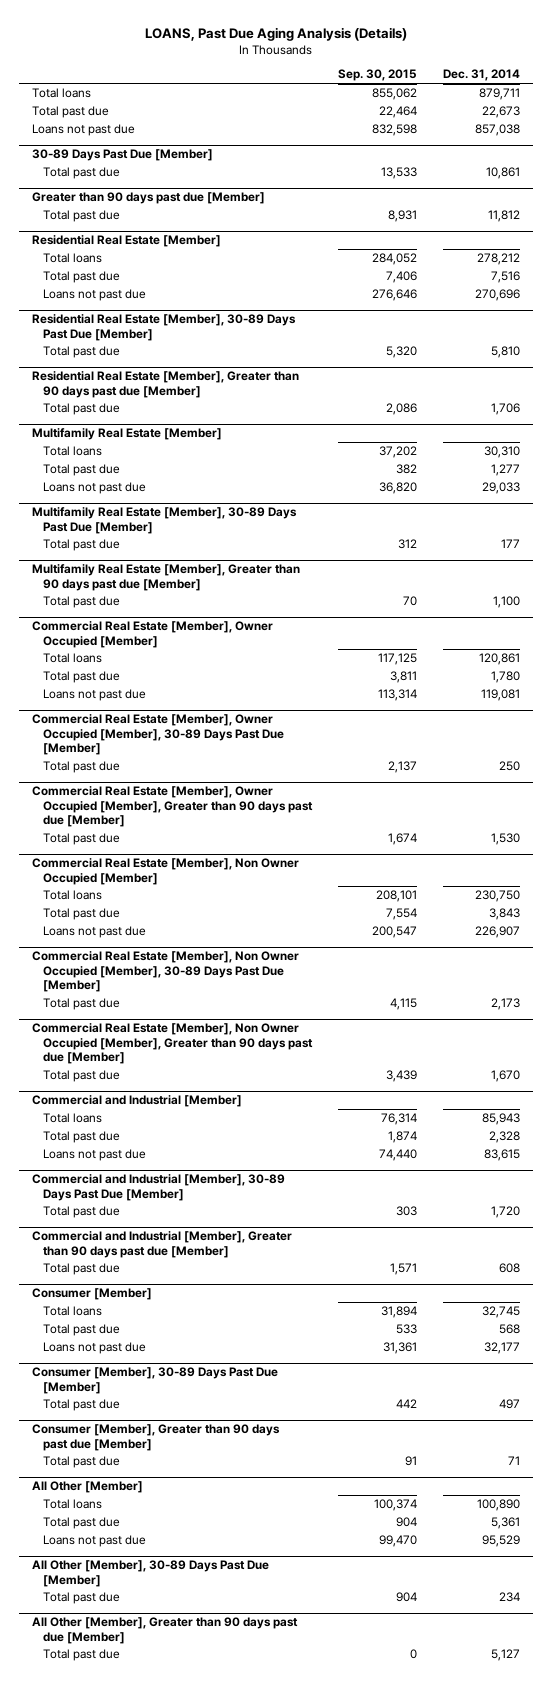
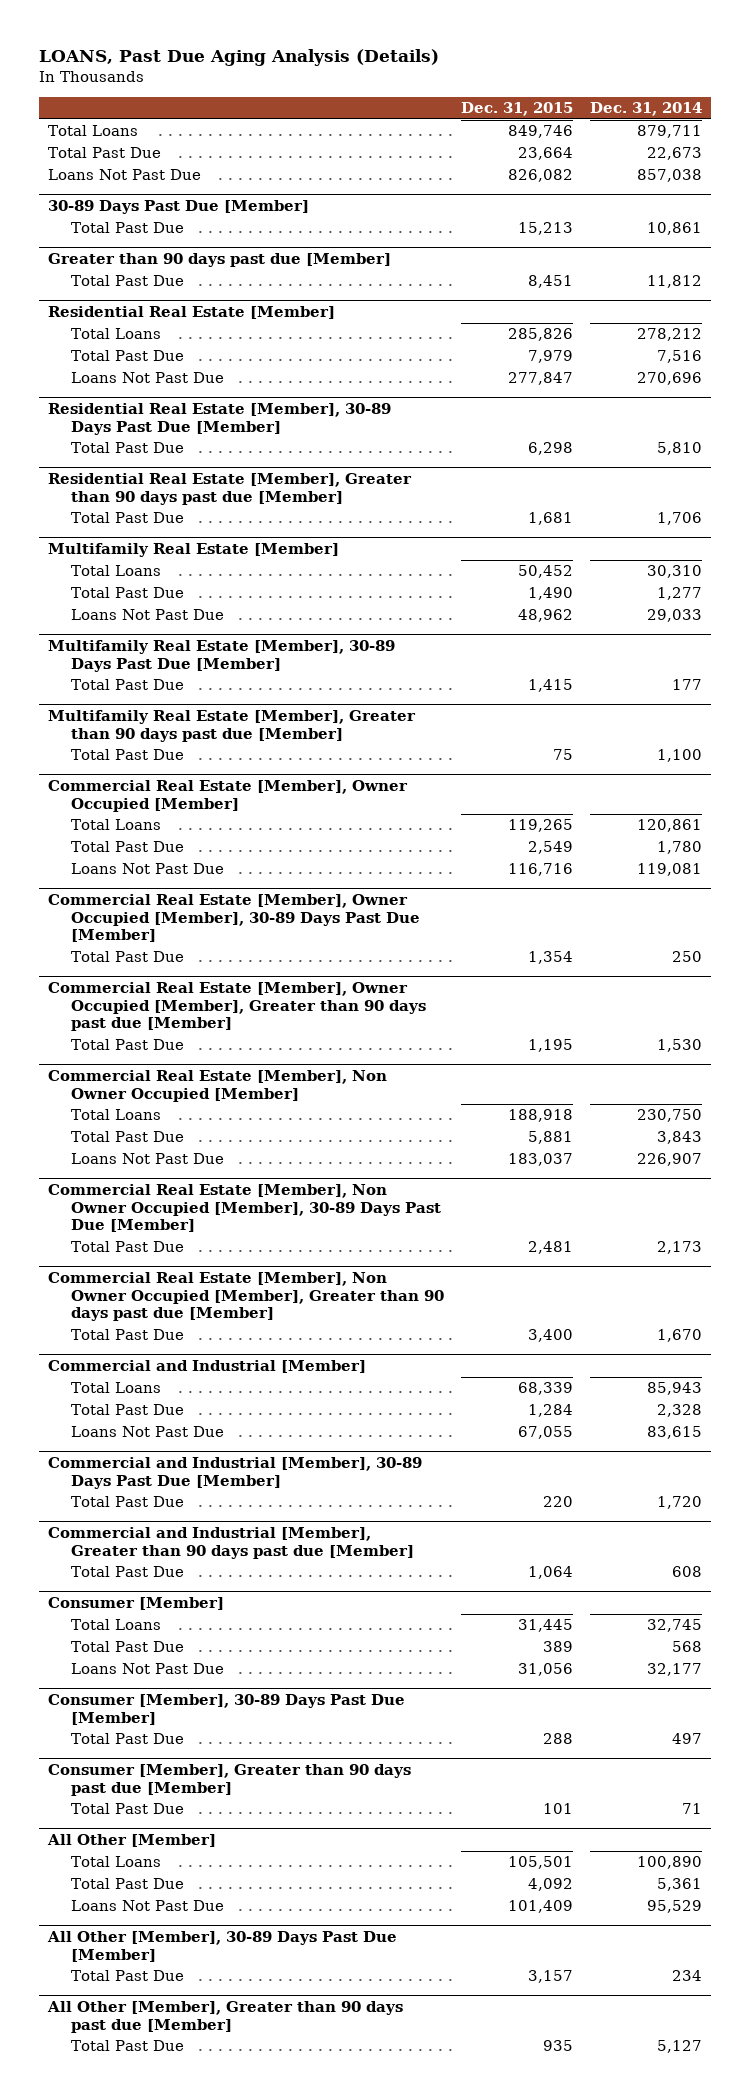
- | Sep. 30, 2015 | Dec. 31, 2014
+ | Dec. 31, 2015 | Dec. 31, 2014
- Total loans | 855,062 | 879,711
- Total past due | 22,464 | 22,673
- Loans not past due | 832,598 | 857,038
+ Total Loans | 849,746 | 879,711
+ Total Past Due | 23,664 | 22,673
+ Loans Not Past Due | 826,082 | 857,038
@ 30-89 Days Past Due [Member]
- Total past due | 13,533 | 10,861
+ Total Past Due | 15,213 | 10,861
@ Greater than 90 days past due [Member]
- Total past due | 8,931 | 11,812
+ Total Past Due | 8,451 | 11,812
@ Residential Real Estate [Member]
- Total loans | 284,052 | 278,212
- Total past due | 7,406 | 7,516
- Loans not past due | 276,646 | 270,696
+ Total Loans | 285,826 | 278,212
+ Total Past Due | 7,979 | 7,516
+ Loans Not Past Due | 277,847 | 270,696
@ Residential Real Estate [Member], 30-89 Days Past Due [Member]
- Total past due | 5,320 | 5,810
+ Total Past Due | 6,298 | 5,810
@ Residential Real Estate [Member], Greater than 90 days past due [Member]
- Total past due | 2,086 | 1,706
+ Total Past Due | 1,681 | 1,706
@ Multifamily Real Estate [Member]
- Total loans | 37,202 | 30,310
- Total past due | 382 | 1,277
- Loans not past due | 36,820 | 29,033
+ Total Loans | 50,452 | 30,310
+ Total Past Due | 1,490 | 1,277
+ Loans Not Past Due | 48,962 | 29,033
@ Multifamily Real Estate [Member], 30-89 Days Past Due [Member]
- Total past due | 312 | 177
+ Total Past Due | 1,415 | 177
@ Multifamily Real Estate [Member], Greater than 90 days past due [Member]
- Total past due | 70 | 1,100
+ Total Past Due | 75 | 1,100
@ Commercial Real Estate [Member], Owner Occupied [Member]
- Total loans | 117,125 | 120,861
- Total past due | 3,811 | 1,780
- Loans not past due | 113,314 | 119,081
+ Total Loans | 119,265 | 120,861
+ Total Past Due | 2,549 | 1,780
+ Loans Not Past Due | 116,716 | 119,081
@ Commercial Real Estate [Member], Owner Occupied [Member], 30-89 Days Past Due [Member]
- Total past due | 2,137 | 250
+ Total Past Due | 1,354 | 250
@ Commercial Real Estate [Member], Owner Occupied [Member], Greater than 90 days past due [Member]
- Total past due | 1,674 | 1,530
+ Total Past Due | 1,195 | 1,530
@ Commercial Real Estate [Member], Non Owner Occupied [Member]
- Total loans | 208,101 | 230,750
- Total past due | 7,554 | 3,843
- Loans not past due | 200,547 | 226,907
+ Total Loans | 188,918 | 230,750
+ Total Past Due | 5,881 | 3,843
+ Loans Not Past Due | 183,037 | 226,907
@ Commercial Real Estate [Member], Non Owner Occupied [Member], 30-89 Days Past Due [Member]
- Total past due | 4,115 | 2,173
+ Total Past Due | 2,481 | 2,173
@ Commercial Real Estate [Member], Non Owner Occupied [Member], Greater than 90 days past due [Member]
- Total past due | 3,439 | 1,670
+ Total Past Due | 3,400 | 1,670
@ Commercial and Industrial [Member]
- Total loans | 76,314 | 85,943
- Total past due | 1,874 | 2,328
- Loans not past due | 74,440 | 83,615
+ Total Loans | 68,339 | 85,943
+ Total Past Due | 1,284 | 2,328
+ Loans Not Past Due | 67,055 | 83,615
@ Commercial and Industrial [Member], 30-89 Days Past Due [Member]
- Total past due | 303 | 1,720
+ Total Past Due | 220 | 1,720
@ Commercial and Industrial [Member], Greater than 90 days past due [Member]
- Total past due | 1,571 | 608
+ Total Past Due | 1,064 | 608
@ Consumer [Member]
- Total loans | 31,894 | 32,745
- Total past due | 533 | 568
- Loans not past due | 31,361 | 32,177
+ Total Loans | 31,445 | 32,745
+ Total Past Due | 389 | 568
+ Loans Not Past Due | 31,056 | 32,177
@ Consumer [Member], 30-89 Days Past Due [Member]
- Total past due | 442 | 497
+ Total Past Due | 288 | 497
@ Consumer [Member], Greater than 90 days past due [Member]
- Total past due | 91 | 71
+ Total Past Due | 101 | 71
@ All Other [Member]
- Total loans | 100,374 | 100,890
- Total past due | 904 | 5,361
- Loans not past due | 99,470 | 95,529
+ Total Loans | 105,501 | 100,890
+ Total Past Due | 4,092 | 5,361
+ Loans Not Past Due | 101,409 | 95,529
@ All Other [Member], 30-89 Days Past Due [Member]
- Total past due | 904 | 234
+ Total Past Due | 3,157 | 234
@ All Other [Member], Greater than 90 days past due [Member]
- Total past due | 0 | 5,127
+ Total Past Due | 935 | 5,127

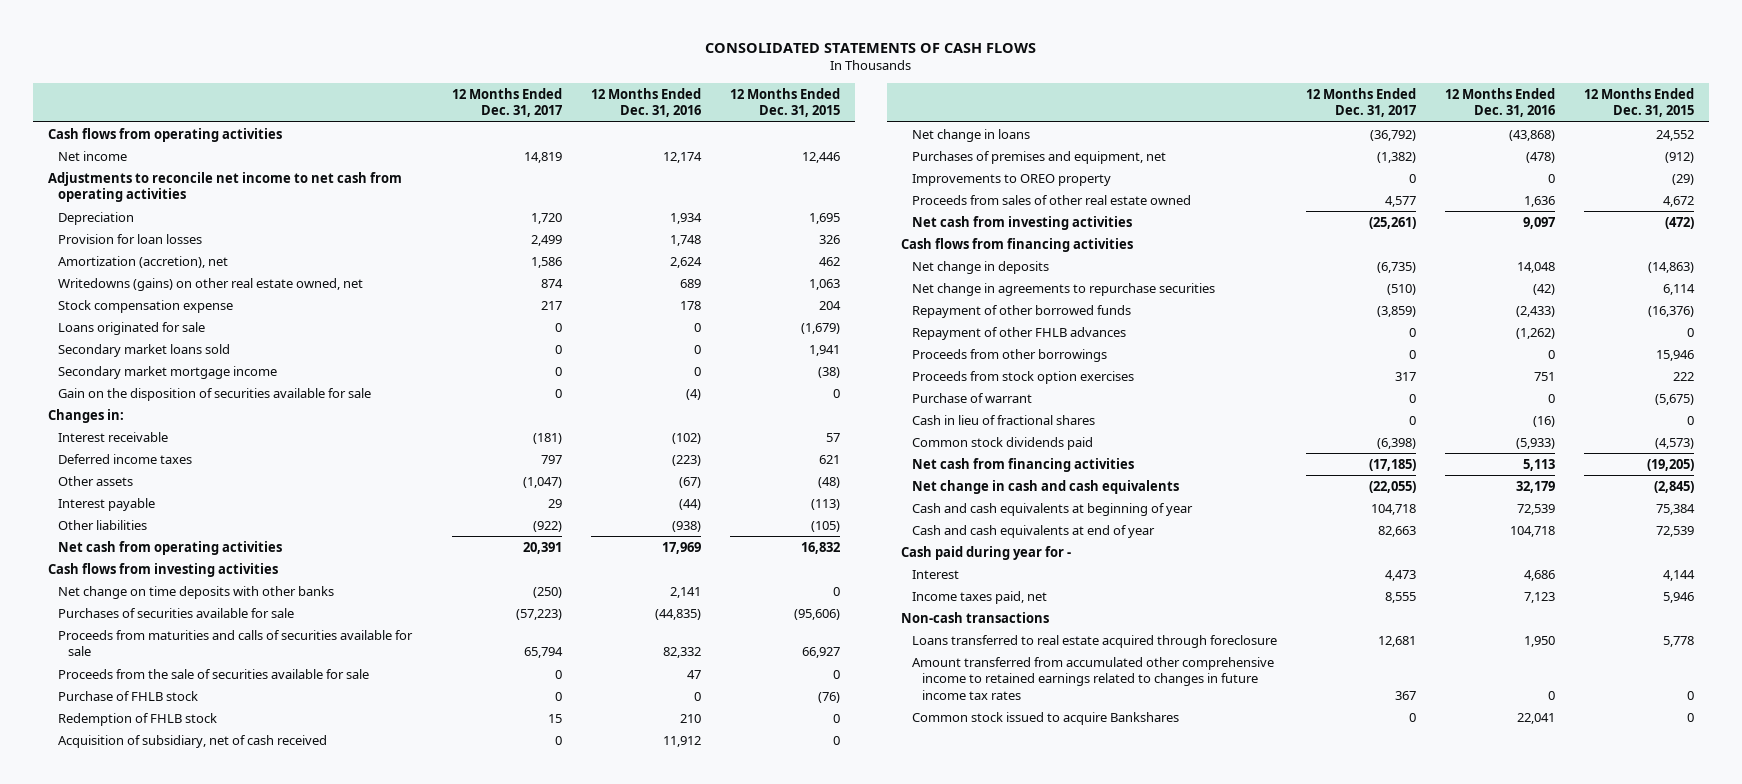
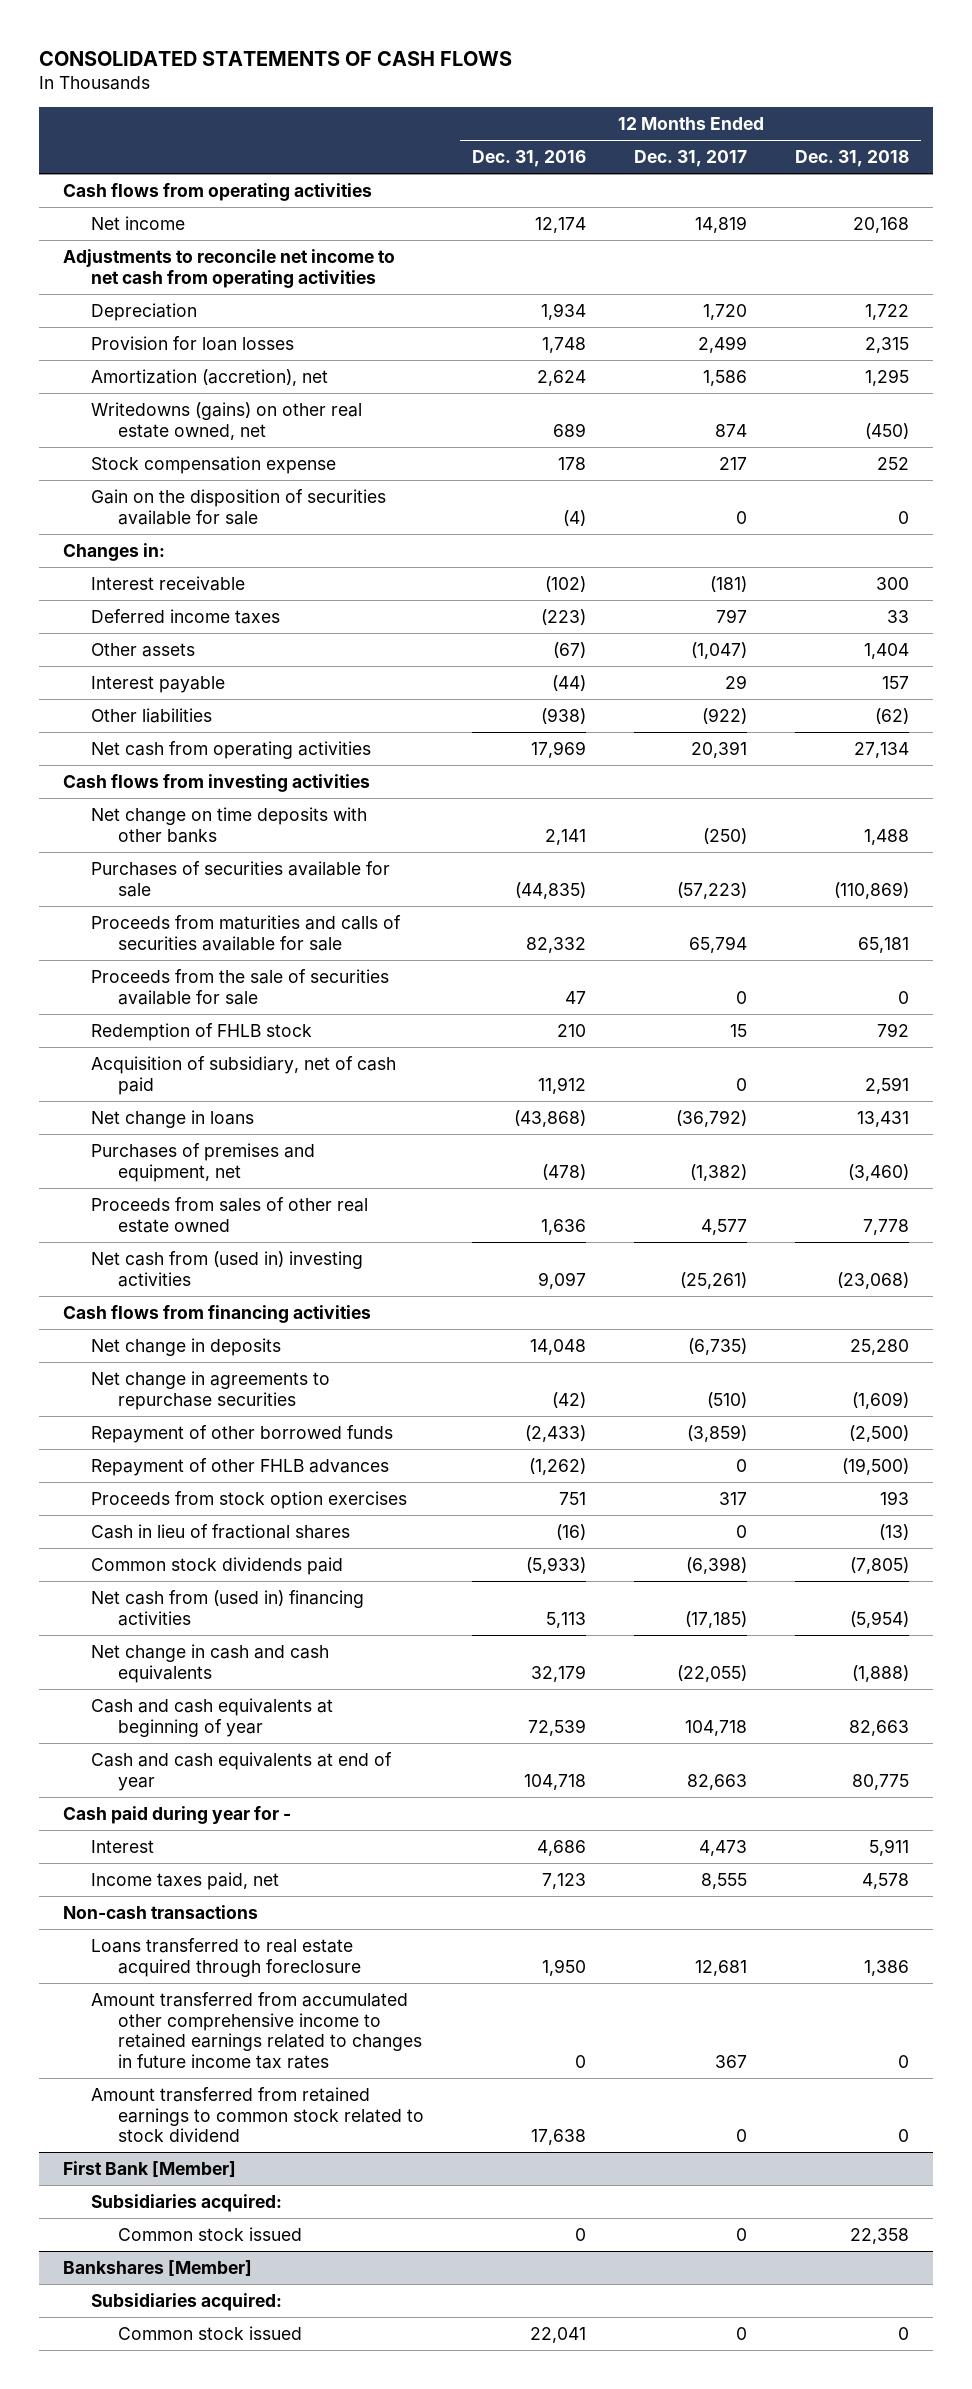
- | 12 Months Ended Dec. 31, 2017 | 12 Months Ended Dec. 31, 2016 | 12 Months Ended Dec. 31, 2015
+ | 12 Months Ended Dec. 31, 2016 | 12 Months Ended Dec. 31, 2017 | 12 Months Ended Dec. 31, 2018
- Loans originated for sale | 0 | 0 | (1,679)
- Secondary market loans sold | 0 | 0 | 1,941
- Secondary market mortgage income | 0 | 0 | (38)
- Purchase of FHLB stock | 0 | 0 | (76)
- Acquisition of subsidiary, net of cash received | 0 | 11,912 | 0
+ Acquisition of subsidiary, net of cash paid | 11,912 | 0 | 2,591
- Improvements to OREO property | 0 | 0 | (29)
- Net cash from investing activities | (25,261) | 9,097 | (472)
+ Net cash from (used in) investing activities | 9,097 | (25,261) | (23,068)
- Proceeds from other borrowings | 0 | 0 | 15,946
- Purchase of warrant | 0 | 0 | (5,675)
- Net cash from financing activities | (17,185) | 5,113 | (19,205)
+ Net cash from (used in) financing activities | 5,113 | (17,185) | (5,954)
- Common stock issued to acquire Bankshares | 0 | 22,041 | 0
+ Amount transferred from retained earnings to common stock related to stock dividend | 17,638 | 0 | 0
+ First Bank [Member]
+ Subsidiaries acquired:
+ Common stock issued | 0 | 0 | 22,358
+ Bankshares [Member]
+ Subsidiaries acquired:
+ Common stock issued | 22,041 | 0 | 0

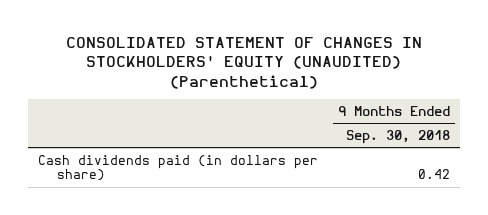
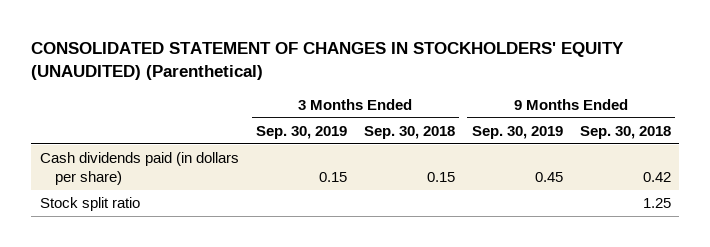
- | 9 Months Ended Sep. 30, 2018
+ | 3 Months Ended Sep. 30, 2019 | 3 Months Ended Sep. 30, 2018 | 9 Months Ended Sep. 30, 2019 | 9 Months Ended Sep. 30, 2018
+ Stock split ratio | | | | 1.25

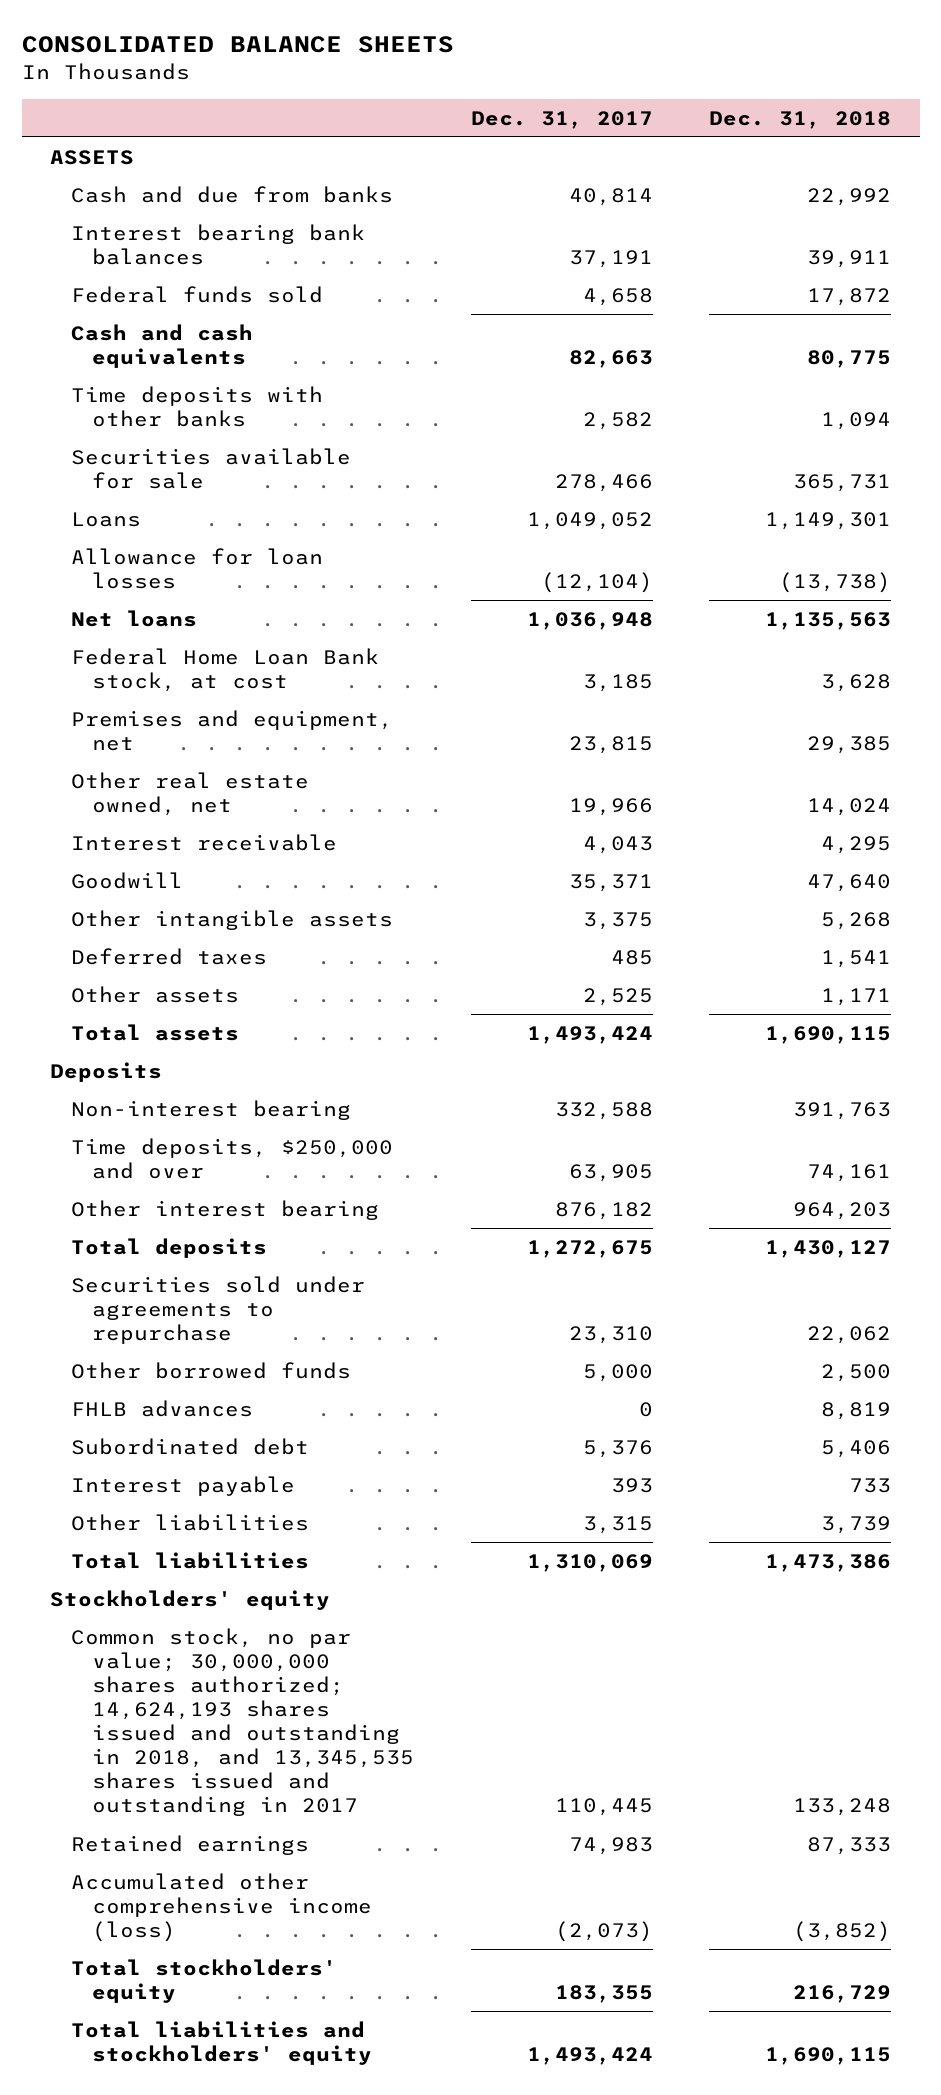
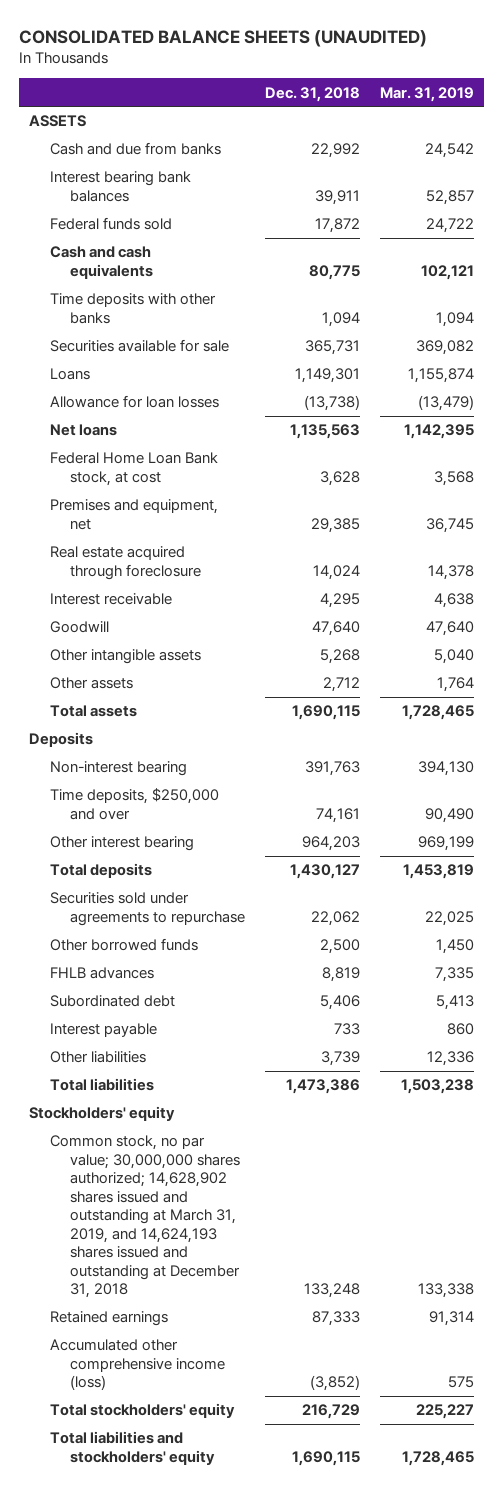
- CONSOLIDATED BALANCE SHEETS
+ CONSOLIDATED BALANCE SHEETS (UNAUDITED)
- | Dec. 31, 2017 | Dec. 31, 2018
+ | Dec. 31, 2018 | Mar. 31, 2019
- Other real estate owned, net | 19,966 | 14,024
+ Real estate acquired through foreclosure | 14,024 | 14,378
- Deferred taxes | 485 | 1,541
- Other assets | 2,525 | 1,171
+ Other assets | 2,712 | 1,764
- Common stock, no par value; 30,000,000 shares authorized; 14,624,193 shares issued and outstanding in 2018, and 13,345,535 shares issued and outstanding in 2017 | 110,445 | 133,248
+ Common stock, no par value; 30,000,000 shares authorized; 14,628,902 shares issued and outstanding at March 31, 2019, and 14,624,193 shares issued and outstanding at December 31, 2018 | 133,248 | 133,338

